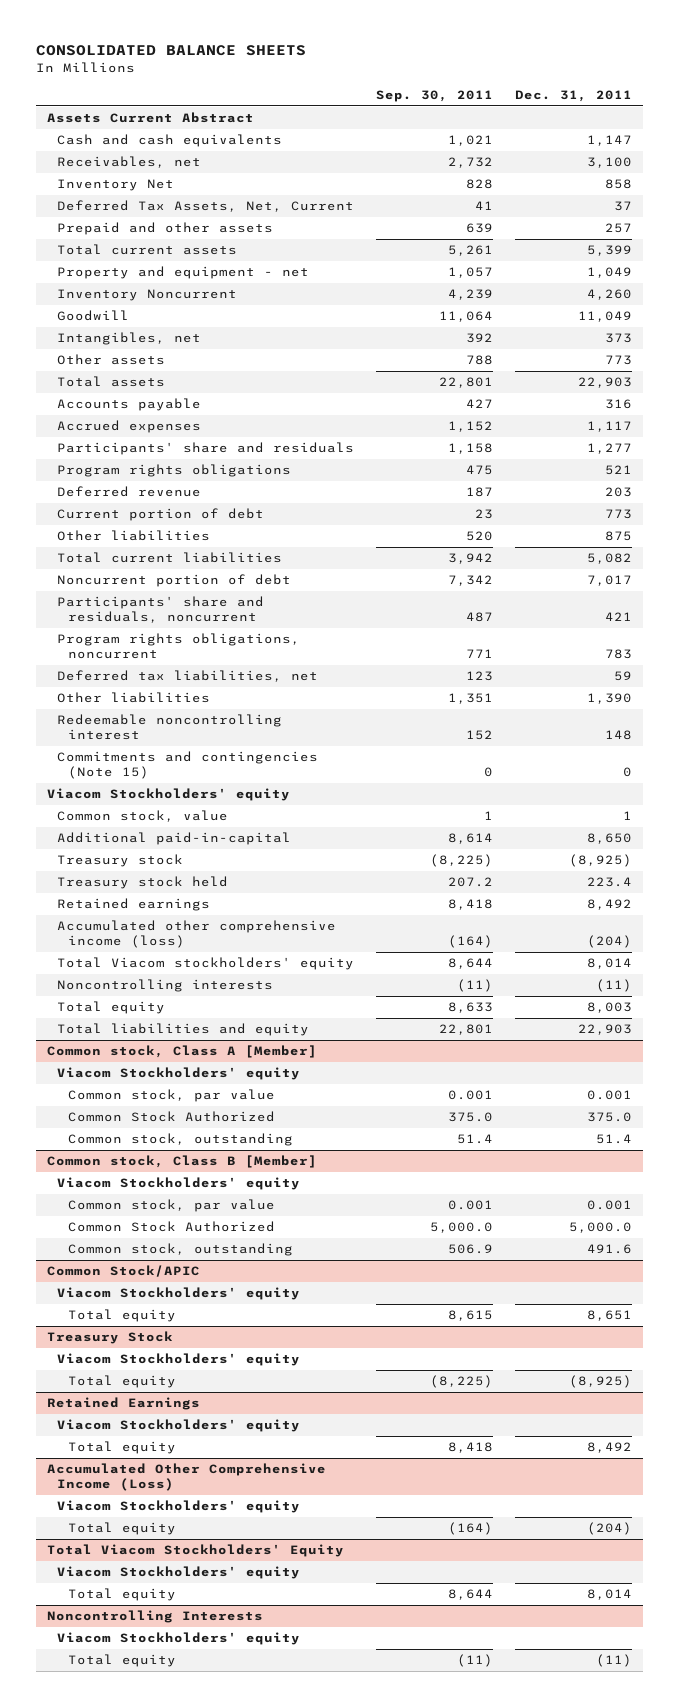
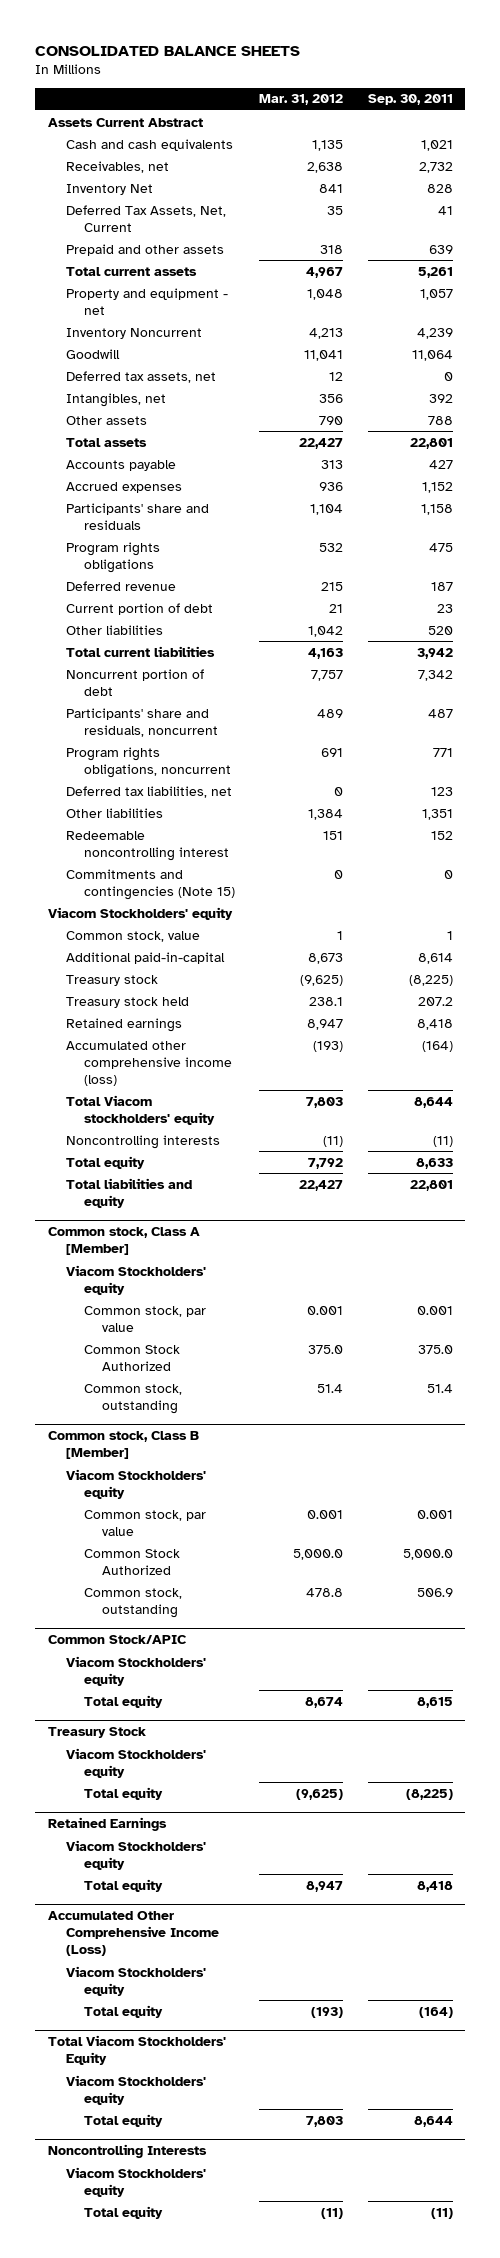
- | Sep. 30, 2011 | Dec. 31, 2011
+ | Mar. 31, 2012 | Sep. 30, 2011
+ Deferred tax assets, net | 12 | 0

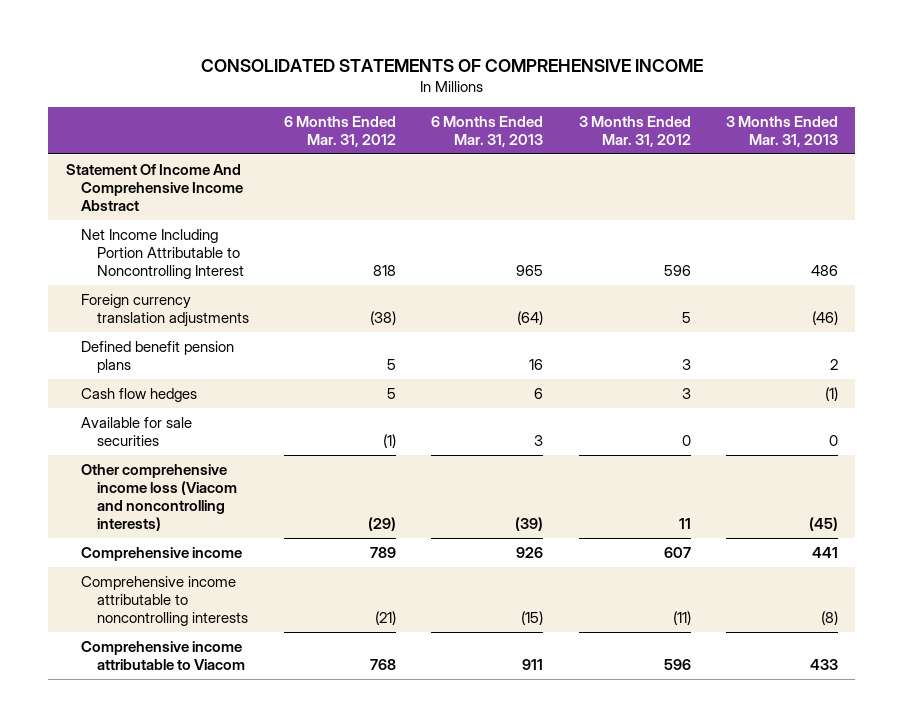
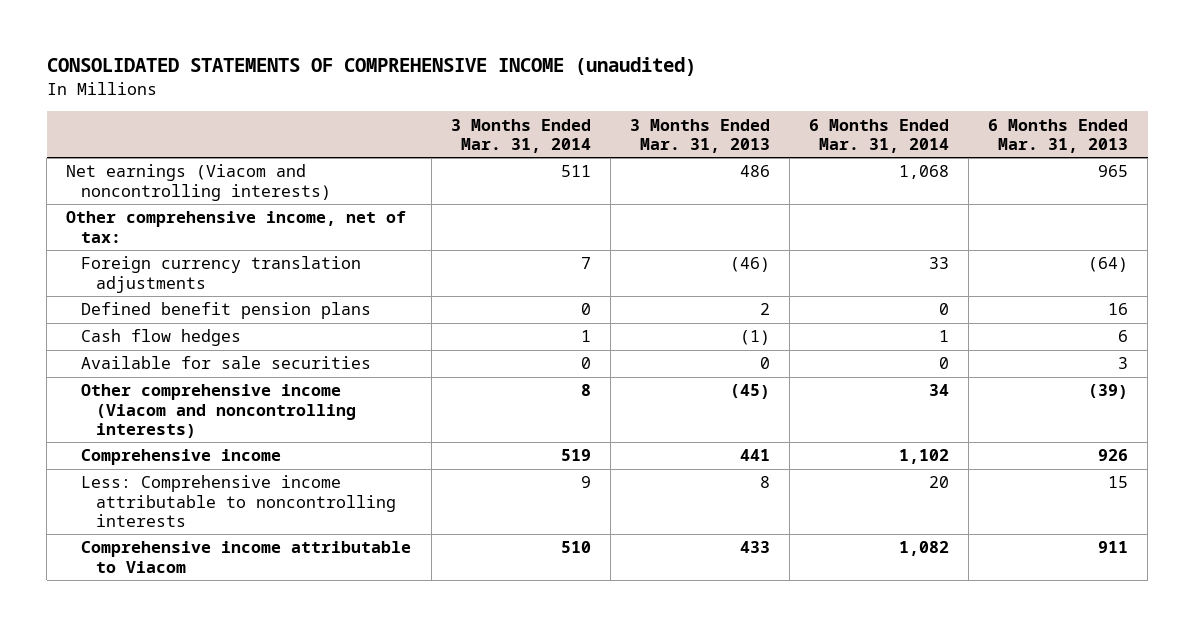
- CONSOLIDATED STATEMENTS OF COMPREHENSIVE INCOME
+ CONSOLIDATED STATEMENTS OF COMPREHENSIVE INCOME (unaudited)
- | 6 Months Ended Mar. 31, 2012 | 6 Months Ended Mar. 31, 2013 | 3 Months Ended Mar. 31, 2012 | 3 Months Ended Mar. 31, 2013
+ | 3 Months Ended Mar. 31, 2014 | 3 Months Ended Mar. 31, 2013 | 6 Months Ended Mar. 31, 2014 | 6 Months Ended Mar. 31, 2013
- Statement Of Income And Comprehensive Income Abstract
- Net Income Including Portion Attributable to Noncontrolling Interest | 818 | 965 | 596 | 486
+ Net earnings (Viacom and noncontrolling interests) | 511 | 486 | 1,068 | 965
+ Other comprehensive income, net of tax:
- Other comprehensive income loss (Viacom and noncontrolling interests) | (29) | (39) | 11 | (45)
+ Other comprehensive income (Viacom and noncontrolling interests) | 8 | (45) | 34 | (39)
- Comprehensive income attributable to noncontrolling interests | (21) | (15) | (11) | (8)
+ Less: Comprehensive income attributable to noncontrolling interests | 9 | 8 | 20 | 15

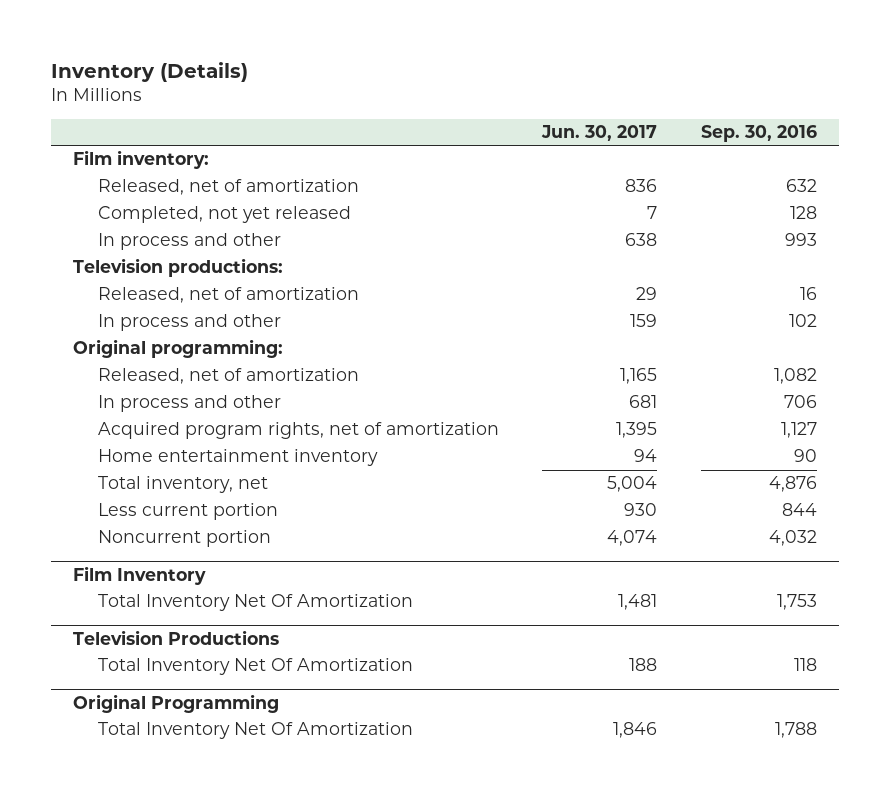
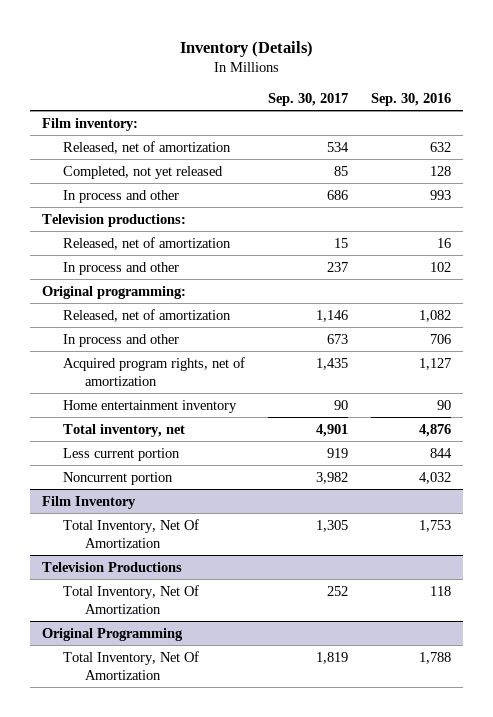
- | Jun. 30, 2017 | Sep. 30, 2016
+ | Sep. 30, 2017 | Sep. 30, 2016
@ Film Inventory
- Total Inventory Net Of Amortization | 1,481 | 1,753
+ Total Inventory, Net Of Amortization | 1,305 | 1,753
@ Television Productions
- Total Inventory Net Of Amortization | 188 | 118
+ Total Inventory, Net Of Amortization | 252 | 118
@ Original Programming
- Total Inventory Net Of Amortization | 1,846 | 1,788
+ Total Inventory, Net Of Amortization | 1,819 | 1,788

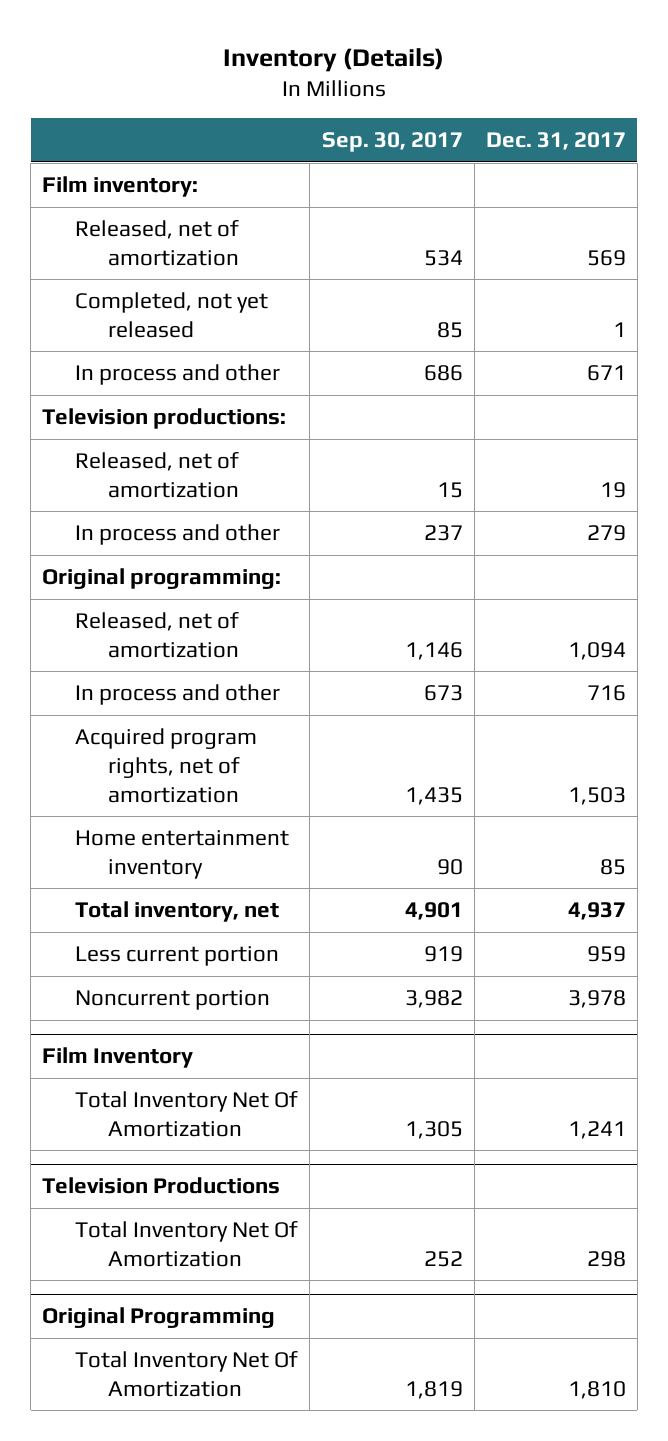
- | Sep. 30, 2017 | Sep. 30, 2016
+ | Sep. 30, 2017 | Dec. 31, 2017
@ Film Inventory
- Total Inventory, Net Of Amortization | 1,305 | 1,753
+ Total Inventory Net Of Amortization | 1,305 | 1,241
@ Television Productions
- Total Inventory, Net Of Amortization | 252 | 118
+ Total Inventory Net Of Amortization | 252 | 298
@ Original Programming
- Total Inventory, Net Of Amortization | 1,819 | 1,788
+ Total Inventory Net Of Amortization | 1,819 | 1,810

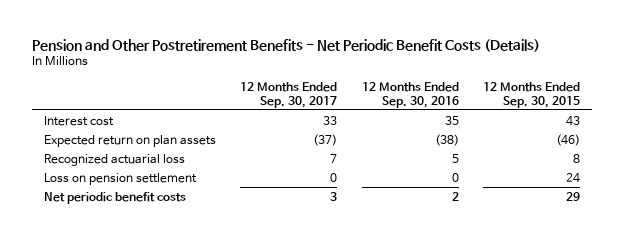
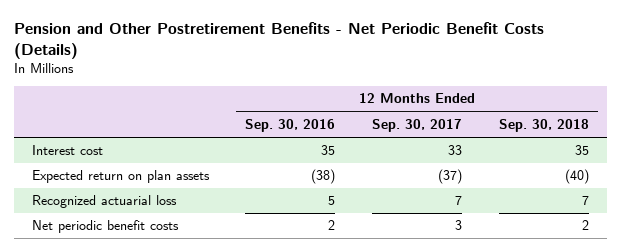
- | 12 Months Ended Sep. 30, 2017 | 12 Months Ended Sep. 30, 2016 | 12 Months Ended Sep. 30, 2015
+ | 12 Months Ended Sep. 30, 2016 | 12 Months Ended Sep. 30, 2017 | 12 Months Ended Sep. 30, 2018
- Loss on pension settlement | 0 | 0 | 24

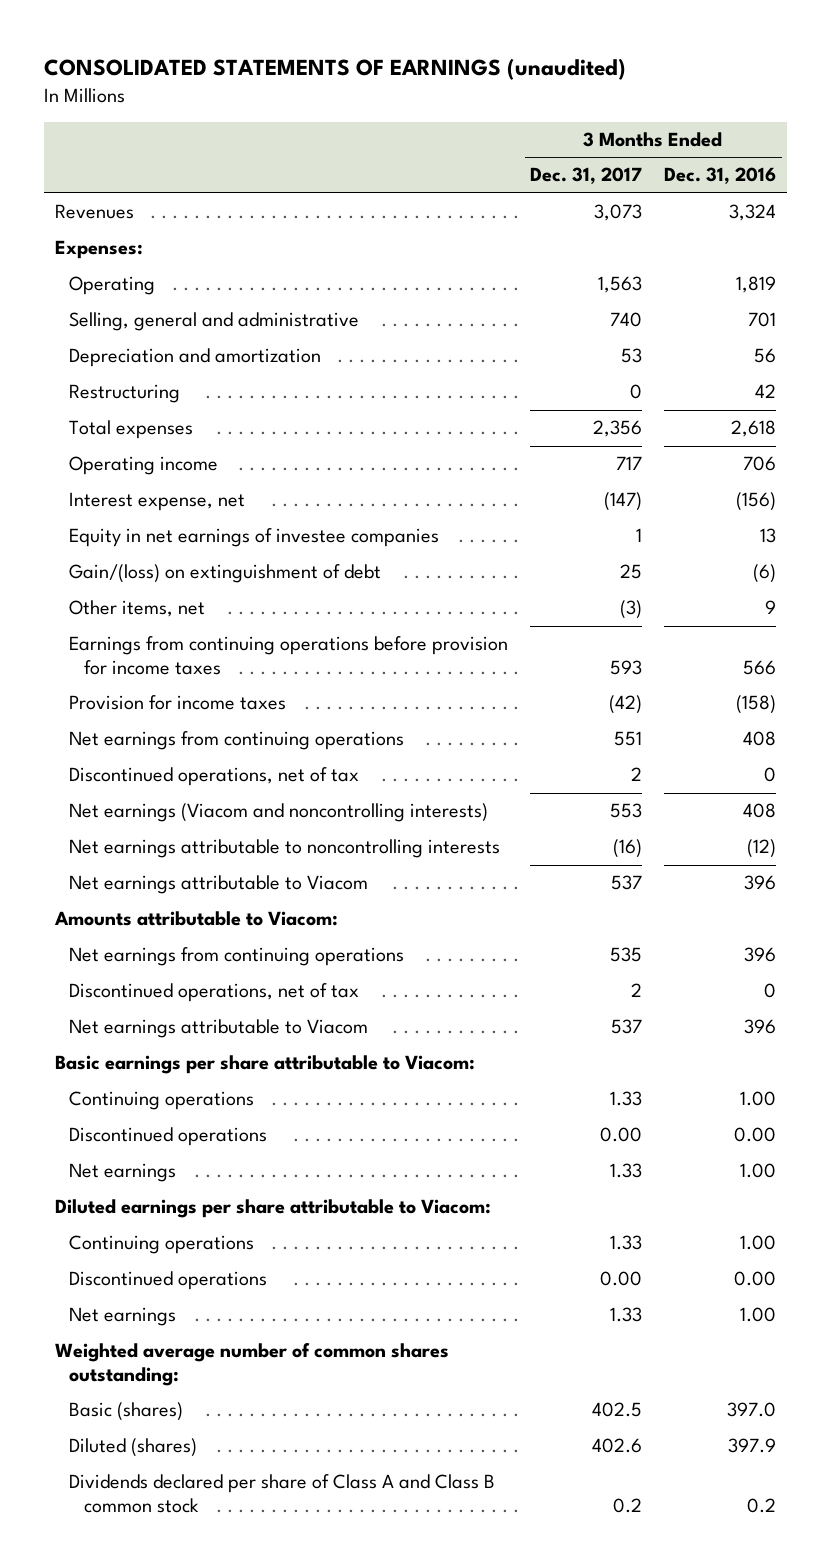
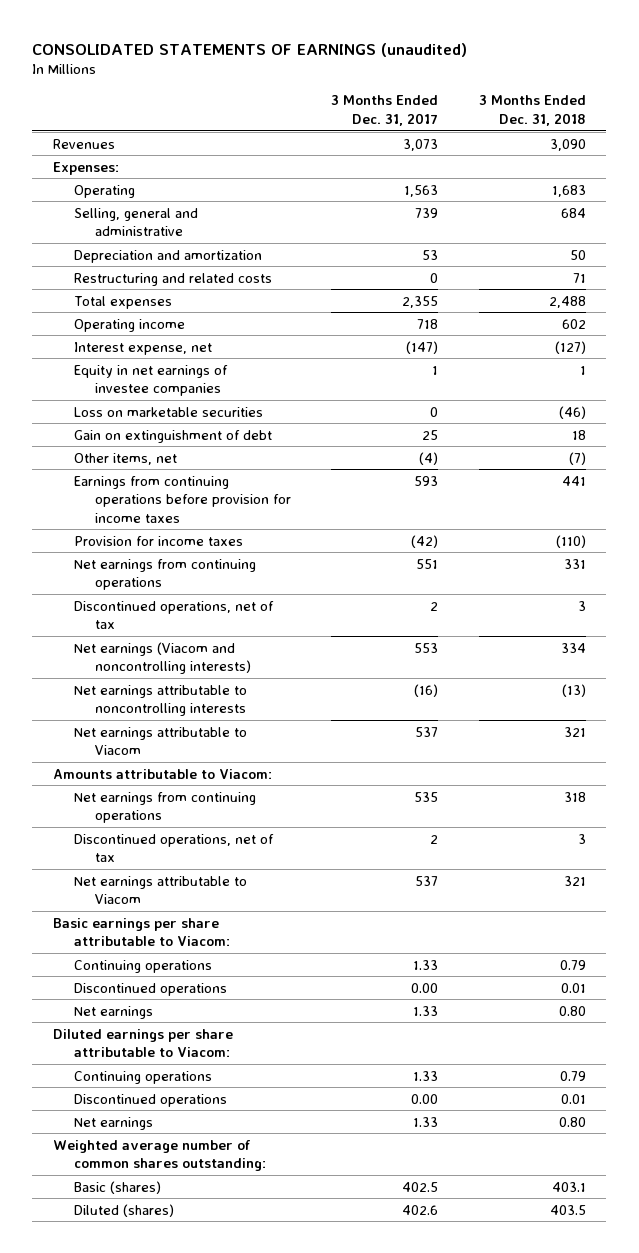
- | 3 Months Ended Dec. 31, 2017 | 3 Months Ended Dec. 31, 2016
+ | 3 Months Ended Dec. 31, 2017 | 3 Months Ended Dec. 31, 2018
- Selling, general and administrative | 740 | 701
+ Selling, general and administrative | 739 | 684
- Restructuring | 0 | 42
- Total expenses | 2,356 | 2,618
- Operating income | 717 | 706
+ Restructuring and related costs | 0 | 71
+ Total expenses | 2,355 | 2,488
+ Operating income | 718 | 602
- Gain/(loss) on extinguishment of debt | 25 | (6)
- Other items, net | (3) | 9
+ Loss on marketable securities | 0 | (46)
+ Gain on extinguishment of debt | 25 | 18
+ Other items, net | (4) | (7)
- Dividends declared per share of Class A and Class B common stock | 0.2 | 0.2

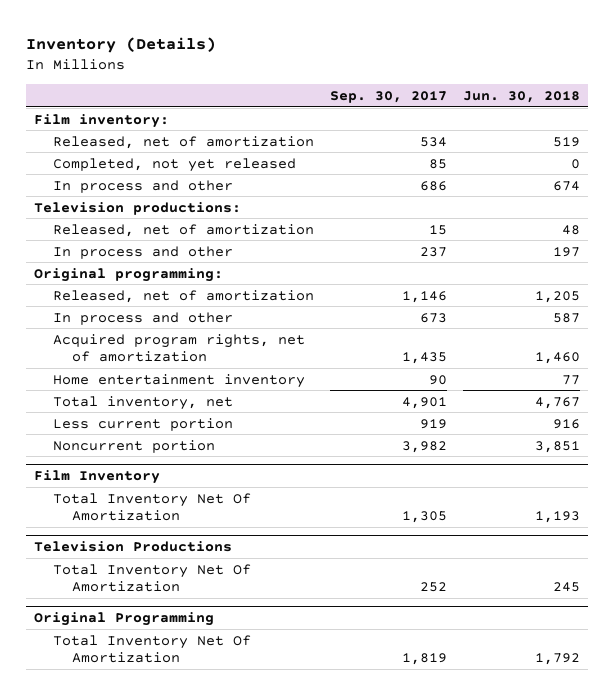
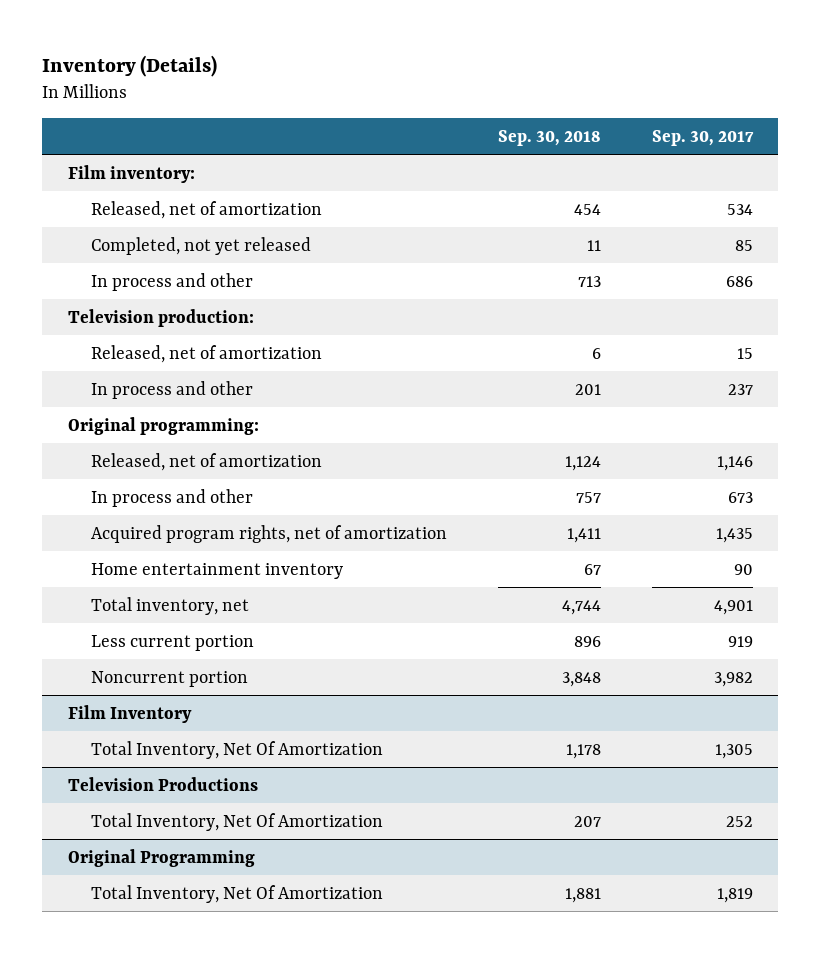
- | Sep. 30, 2017 | Jun. 30, 2018
+ | Sep. 30, 2018 | Sep. 30, 2017
- Television productions:
+ Television production:
@ Film Inventory
- Total Inventory Net Of Amortization | 1,305 | 1,193
+ Total Inventory, Net Of Amortization | 1,178 | 1,305
@ Television Productions
- Total Inventory Net Of Amortization | 252 | 245
+ Total Inventory, Net Of Amortization | 207 | 252
@ Original Programming
- Total Inventory Net Of Amortization | 1,819 | 1,792
+ Total Inventory, Net Of Amortization | 1,881 | 1,819

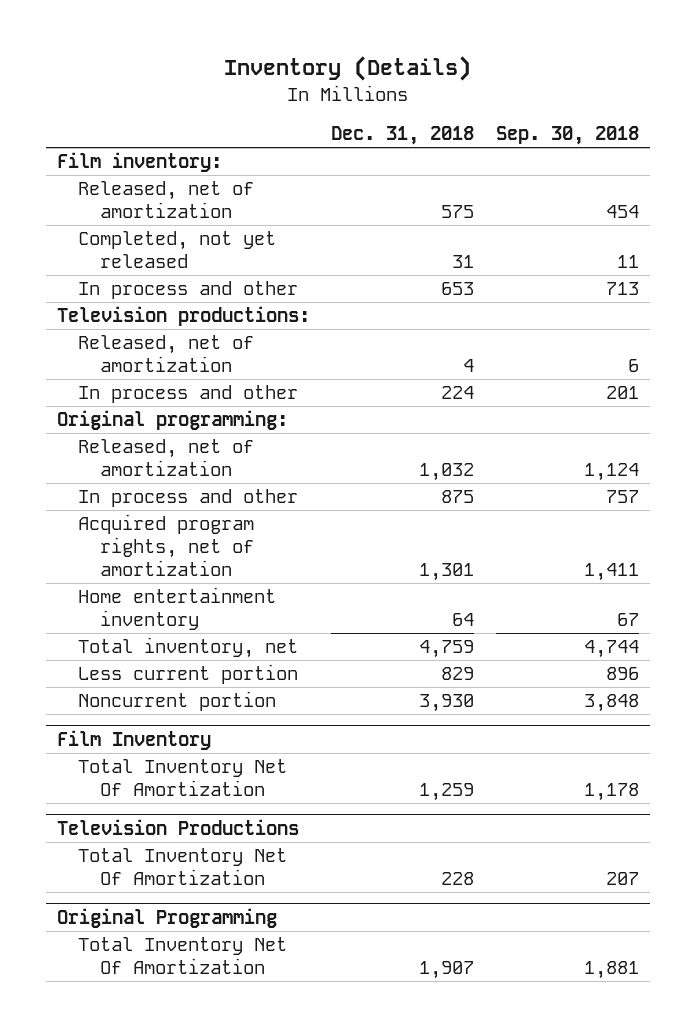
- | Sep. 30, 2018 | Sep. 30, 2017
+ | Dec. 31, 2018 | Sep. 30, 2018
- Television production:
+ Television productions:
@ Film Inventory
- Total Inventory, Net Of Amortization | 1,178 | 1,305
+ Total Inventory Net Of Amortization | 1,259 | 1,178
@ Television Productions
- Total Inventory, Net Of Amortization | 207 | 252
+ Total Inventory Net Of Amortization | 228 | 207
@ Original Programming
- Total Inventory, Net Of Amortization | 1,881 | 1,819
+ Total Inventory Net Of Amortization | 1,907 | 1,881

